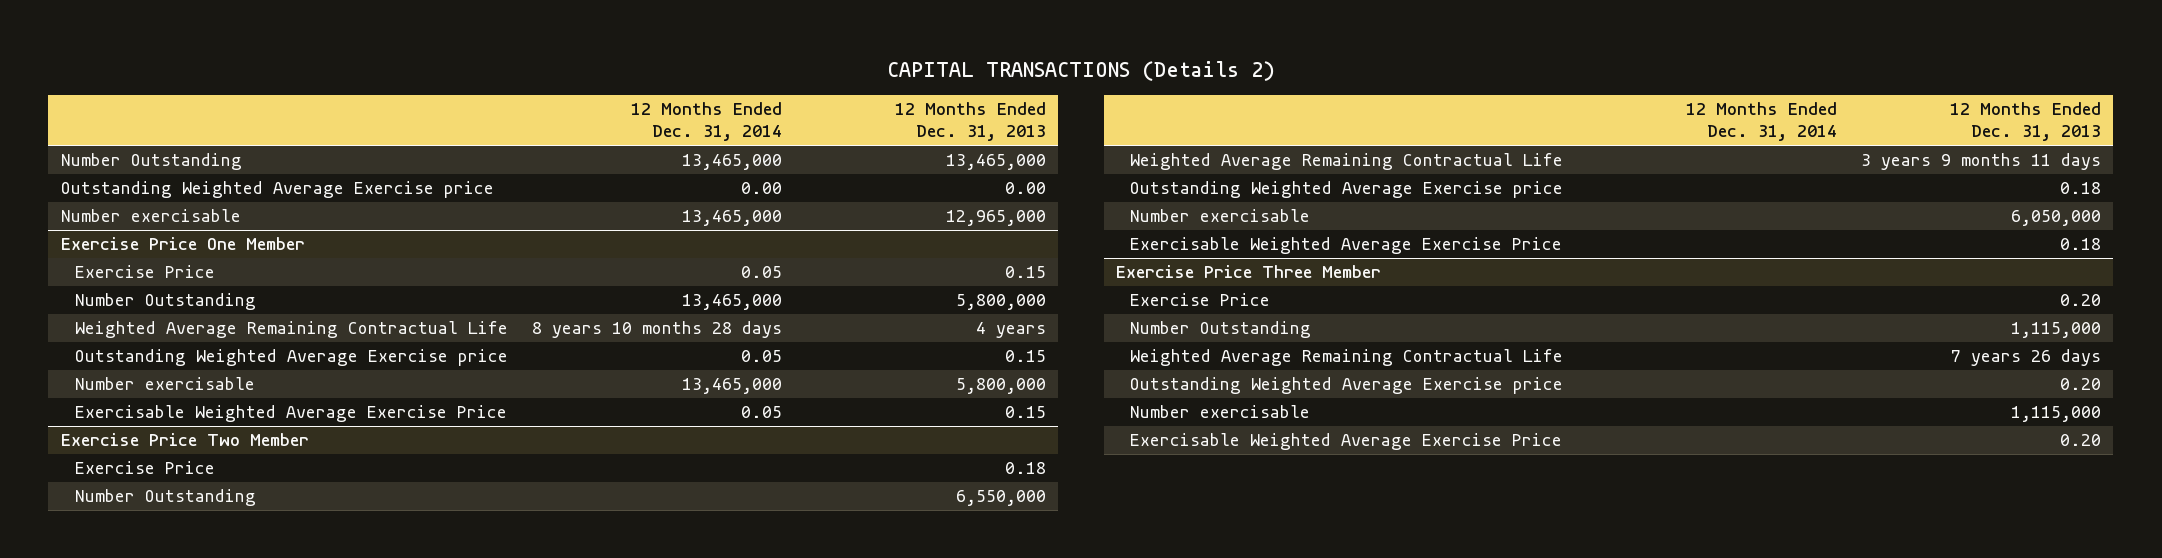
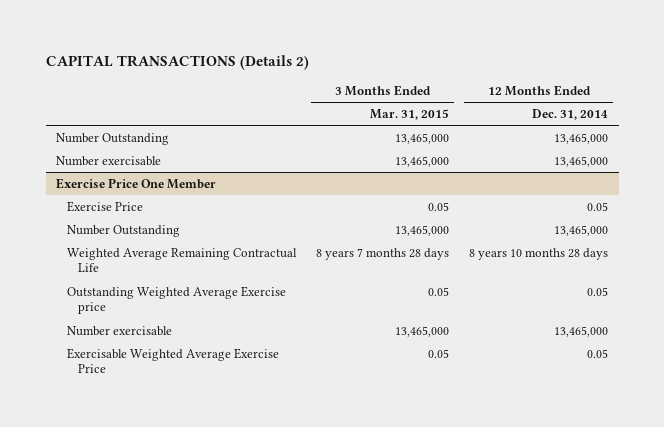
- | 12 Months Ended Dec. 31, 2014 | 12 Months Ended Dec. 31, 2013
+ | 3 Months Ended Mar. 31, 2015 | 12 Months Ended Dec. 31, 2014
- Outstanding Weighted Average Exercise price | 0.00 | 0.00
- Exercise Price Two Member
- Exercise Price | | 0.18
- Number Outstanding | | 6,550,000
- Weighted Average Remaining Contractual Life | | 3 years 9 months 11 days
- Outstanding Weighted Average Exercise price | | 0.18
- Number exercisable | | 6,050,000
- Exercisable Weighted Average Exercise Price | | 0.18
- Exercise Price Three Member
- Exercise Price | | 0.20
- Number Outstanding | | 1,115,000
- Weighted Average Remaining Contractual Life | | 7 years 26 days
- Outstanding Weighted Average Exercise price | | 0.20
- Number exercisable | | 1,115,000
- Exercisable Weighted Average Exercise Price | | 0.20

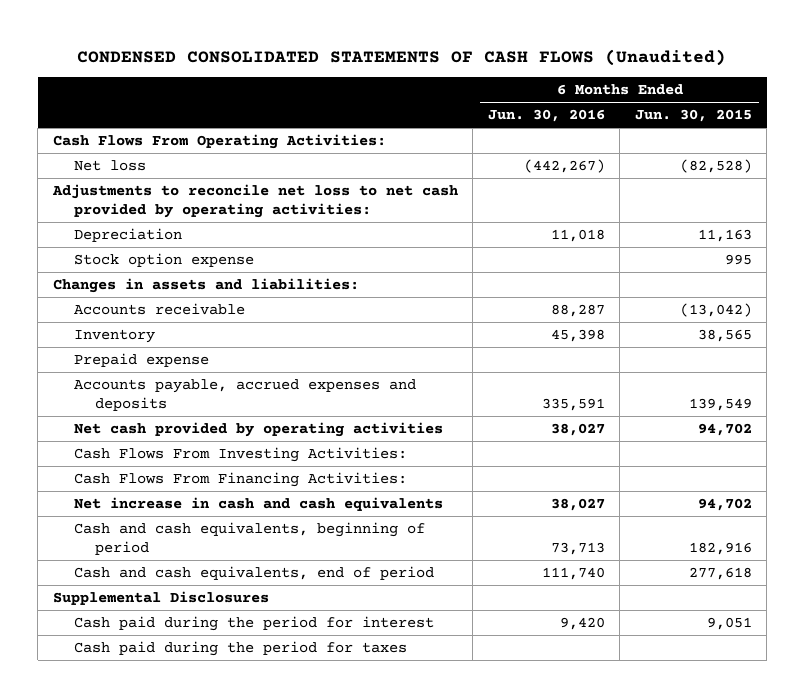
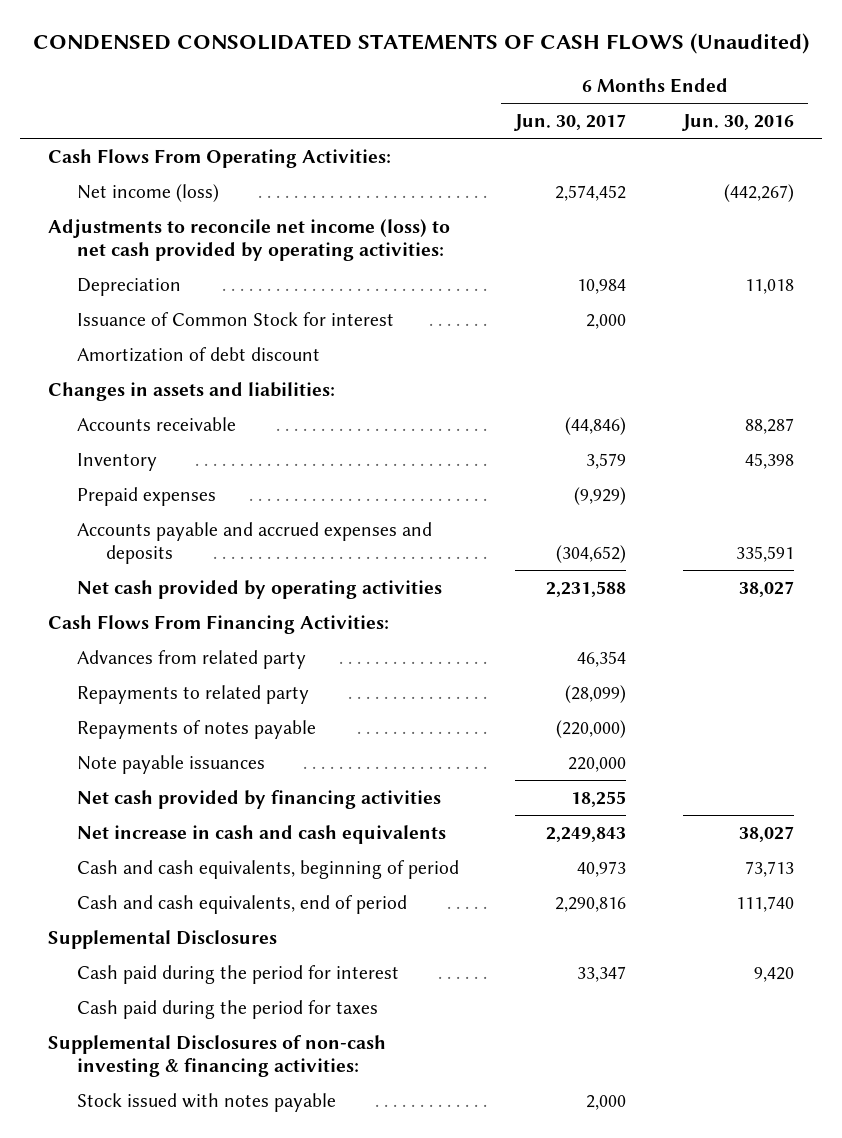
- | 6 Months Ended Jun. 30, 2016 | 6 Months Ended Jun. 30, 2015
+ | 6 Months Ended Jun. 30, 2017 | 6 Months Ended Jun. 30, 2016
- Net loss | (442,267) | (82,528)
- Adjustments to reconcile net loss to net cash provided by operating activities:
+ Net income (loss) | 2,574,452 | (442,267)
+ Adjustments to reconcile net income (loss) to net cash provided by operating activities:
- Stock option expense | | 995
+ Issuance of Common Stock for interest | 2,000 |
+ Amortization of debt discount
- Prepaid expense
- Accounts payable, accrued expenses and deposits | 335,591 | 139,549
+ Prepaid expenses | (9,929) |
+ Accounts payable and accrued expenses and deposits | (304,652) | 335,591
- Cash Flows From Investing Activities:
+ Advances from related party | 46,354 |
+ Repayments to related party | (28,099) |
+ Repayments of notes payable | (220,000) |
+ Note payable issuances | 220,000 |
+ Net cash provided by financing activities | 18,255 |
+ Supplemental Disclosures of non-cash investing & financing activities:
+ Stock issued with notes payable | 2,000 |

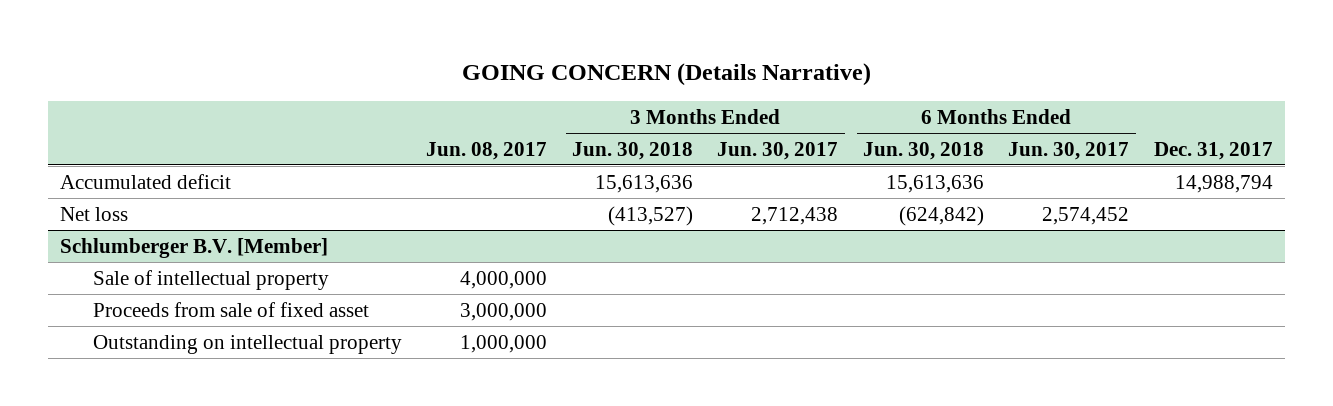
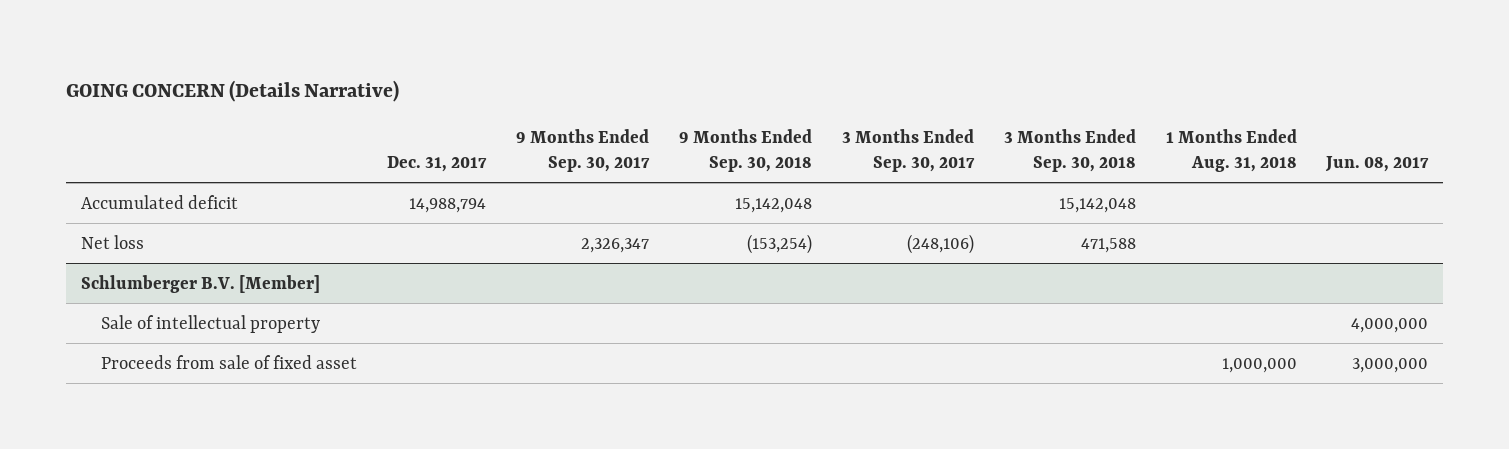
- | Jun. 08, 2017 | 3 Months Ended Jun. 30, 2018 | 3 Months Ended Jun. 30, 2017 | 6 Months Ended Jun. 30, 2018 | 6 Months Ended Jun. 30, 2017 | Dec. 31, 2017
+ | Dec. 31, 2017 | 9 Months Ended Sep. 30, 2017 | 9 Months Ended Sep. 30, 2018 | 3 Months Ended Sep. 30, 2017 | 3 Months Ended Sep. 30, 2018 | 1 Months Ended Aug. 31, 2018 | Jun. 08, 2017
@ Schlumberger B.V. [Member]
- Outstanding on intellectual property | 1,000,000 | | | | |

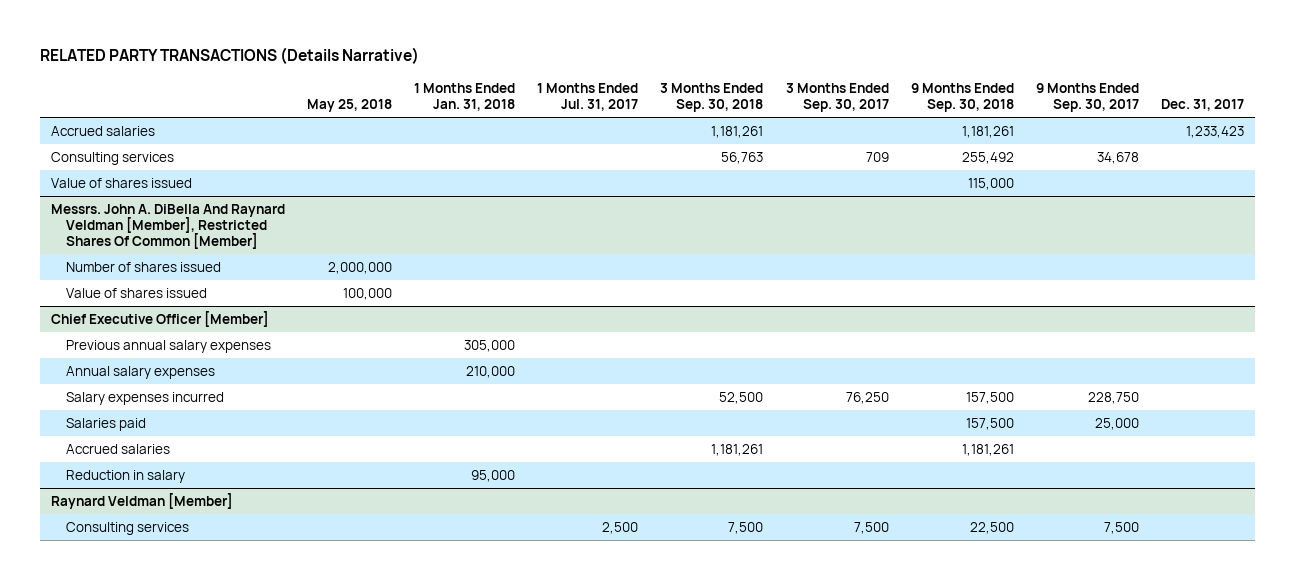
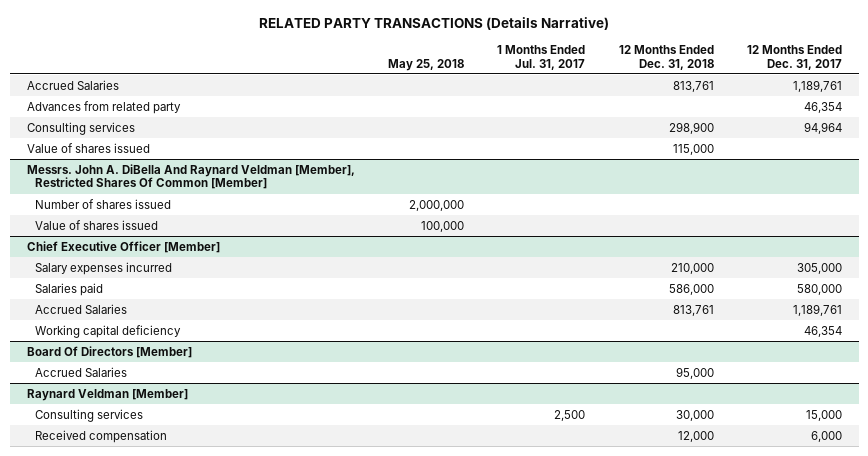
- | May 25, 2018 | 1 Months Ended Jan. 31, 2018 | 1 Months Ended Jul. 31, 2017 | 3 Months Ended Sep. 30, 2018 | 3 Months Ended Sep. 30, 2017 | 9 Months Ended Sep. 30, 2018 | 9 Months Ended Sep. 30, 2017 | Dec. 31, 2017
+ | May 25, 2018 | 1 Months Ended Jul. 31, 2017 | 12 Months Ended Dec. 31, 2018 | 12 Months Ended Dec. 31, 2017
- Accrued salaries | | | | 1,181,261 | | 1,181,261 | | 1,233,423
+ Accrued Salaries | | | 813,761 | 1,189,761
+ Advances from related party | | | | 46,354
@ Chief Executive Officer [Member]
- Previous annual salary expenses | | 305,000 | | | | | |
- Annual salary expenses | | 210,000 | | | | | |
- Accrued salaries | | | | 1,181,261 | | 1,181,261 | |
- Reduction in salary | | 95,000 | | | | | |
+ Accrued Salaries | | | 813,761 | 1,189,761
+ Working capital deficiency | | | | 46,354
+ Board Of Directors [Member]
+ Accrued Salaries | | | 95,000 |
@ Raynard Veldman [Member]
+ Received compensation | | | 12,000 | 6,000

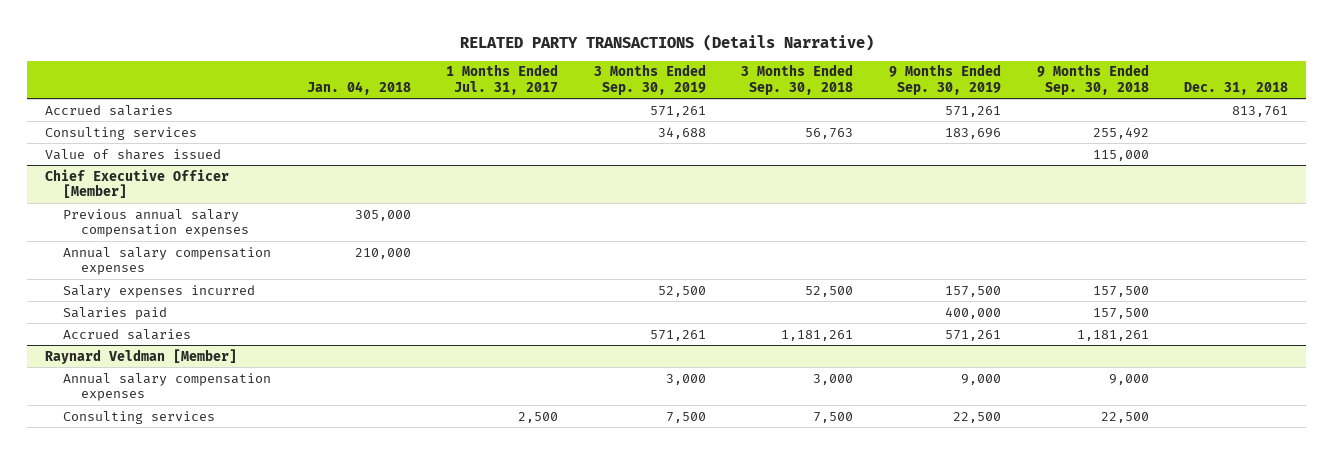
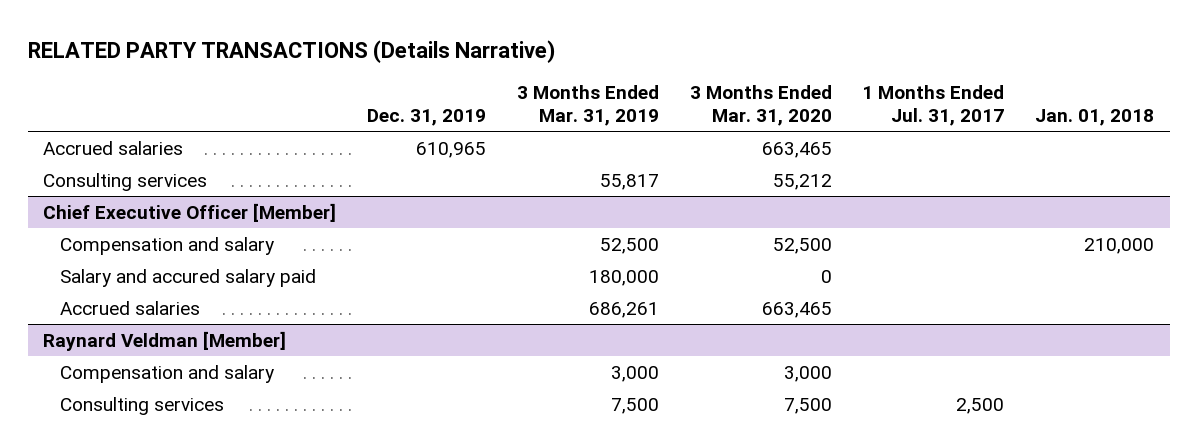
- | Jan. 04, 2018 | 1 Months Ended Jul. 31, 2017 | 3 Months Ended Sep. 30, 2019 | 3 Months Ended Sep. 30, 2018 | 9 Months Ended Sep. 30, 2019 | 9 Months Ended Sep. 30, 2018 | Dec. 31, 2018
+ | Dec. 31, 2019 | 3 Months Ended Mar. 31, 2019 | 3 Months Ended Mar. 31, 2020 | 1 Months Ended Jul. 31, 2017 | Jan. 01, 2018
- Value of shares issued | | | | | | 115,000 |
@ Chief Executive Officer [Member]
- Previous annual salary compensation expenses | 305,000 | | | | | |
- Annual salary compensation expenses | 210,000 | | | | | |
- Salary expenses incurred | | | 52,500 | 52,500 | 157,500 | 157,500 |
- Salaries paid | | | | | 400,000 | 157,500 |
+ Compensation and salary | | 52,500 | 52,500 | | 210,000
+ Salary and accured salary paid | | 180,000 | 0 | |
@ Raynard Veldman [Member]
- Annual salary compensation expenses | | | 3,000 | 3,000 | 9,000 | 9,000 |
+ Compensation and salary | | 3,000 | 3,000 | |

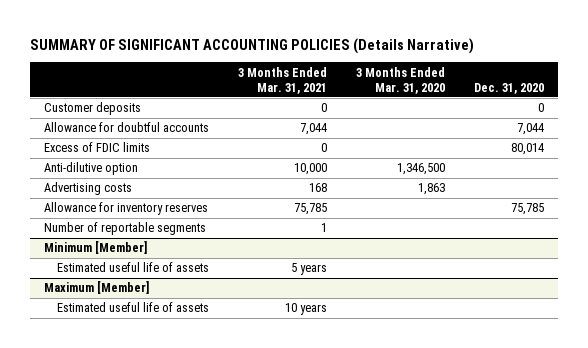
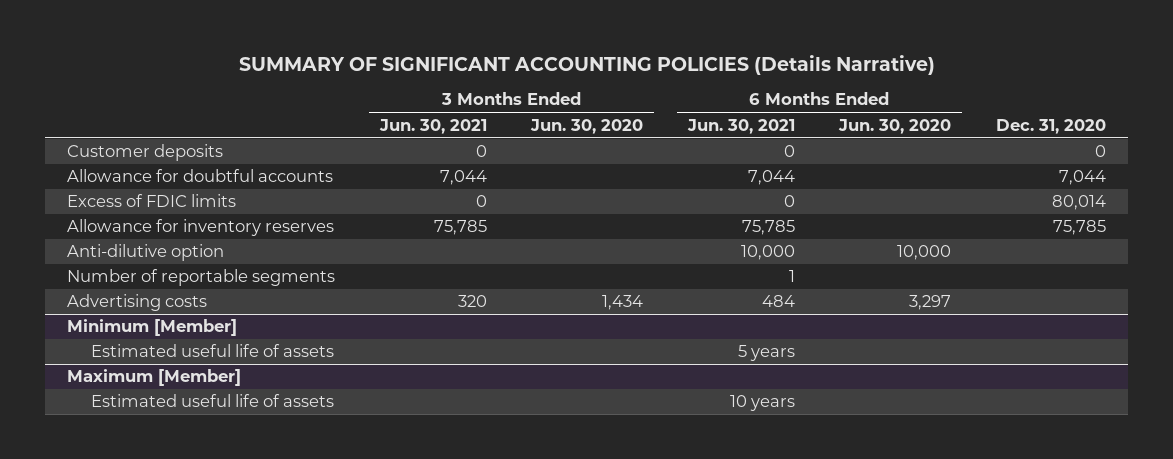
- | 3 Months Ended Mar. 31, 2021 | 3 Months Ended Mar. 31, 2020 | Dec. 31, 2020
+ | 3 Months Ended Jun. 30, 2021 | 3 Months Ended Jun. 30, 2020 | 6 Months Ended Jun. 30, 2021 | 6 Months Ended Jun. 30, 2020 | Dec. 31, 2020
moved down: Anti-dilutive option | | | 10,000 | 10,000 |
moved down: Advertising costs | 320 | 1,434 | 484 | 3,297 |

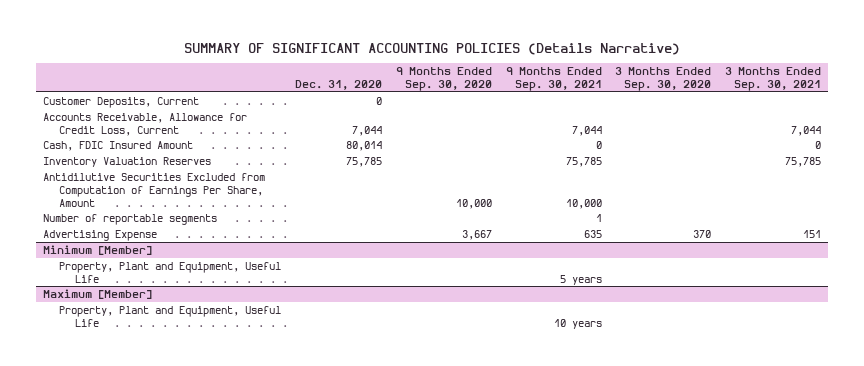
- | 3 Months Ended Jun. 30, 2021 | 3 Months Ended Jun. 30, 2020 | 6 Months Ended Jun. 30, 2021 | 6 Months Ended Jun. 30, 2020 | Dec. 31, 2020
+ | Dec. 31, 2020 | 9 Months Ended Sep. 30, 2020 | 9 Months Ended Sep. 30, 2021 | 3 Months Ended Sep. 30, 2020 | 3 Months Ended Sep. 30, 2021
- Customer deposits | 0 | | 0 | | 0
- Allowance for doubtful accounts | 7,044 | | 7,044 | | 7,044
- Excess of FDIC limits | 0 | | 0 | | 80,014
- Allowance for inventory reserves | 75,785 | | 75,785 | | 75,785
- Anti-dilutive option | | | 10,000 | 10,000 |
+ Customer Deposits, Current | 0 | | | |
+ Accounts Receivable, Allowance for Credit Loss, Current | 7,044 | | 7,044 | | 7,044
+ Cash, FDIC Insured Amount | 80,014 | | 0 | | 0
+ Inventory Valuation Reserves | 75,785 | | 75,785 | | 75,785
+ Antidilutive Securities Excluded from Computation of Earnings Per Share, Amount | | 10,000 | 10,000 | |
- Advertising costs | 320 | 1,434 | 484 | 3,297 |
+ Advertising Expense | | 3,667 | 635 | 370 | 151
@ Minimum [Member]
- Estimated useful life of assets | | | 5 years | |
+ Property, Plant and Equipment, Useful Life | | | 5 years | |
@ Maximum [Member]
- Estimated useful life of assets | | | 10 years | |
+ Property, Plant and Equipment, Useful Life | | | 10 years | |

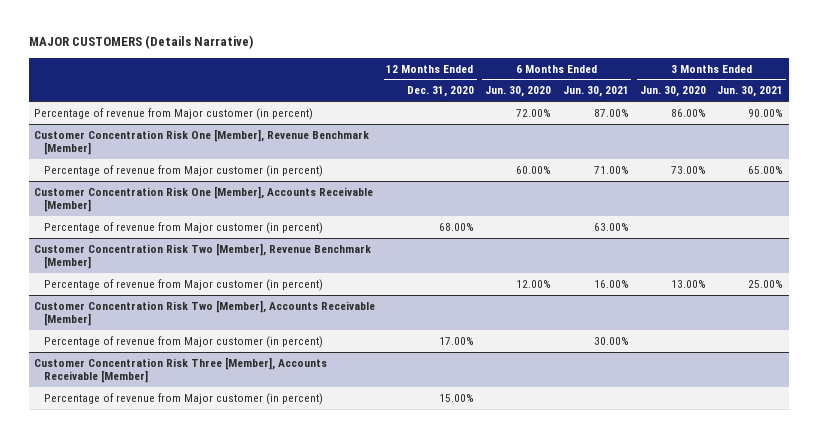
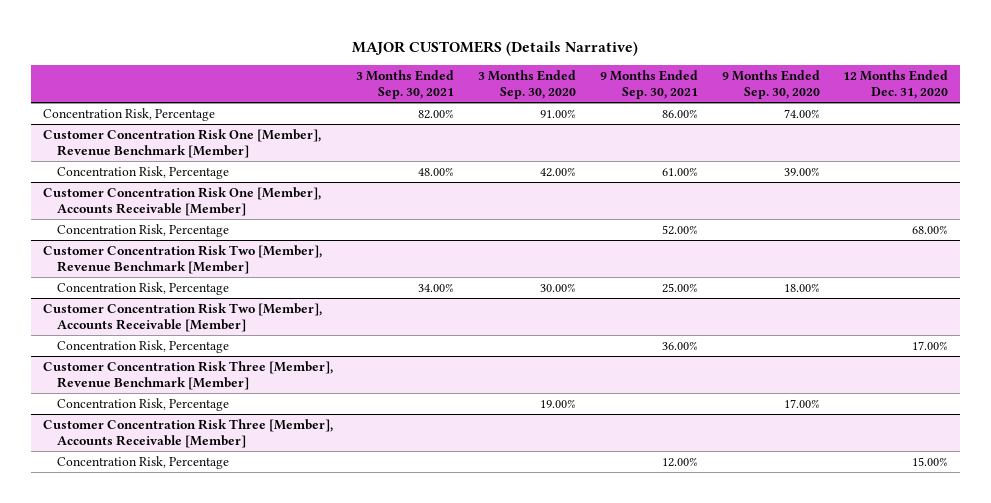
- | 12 Months Ended Dec. 31, 2020 | 6 Months Ended Jun. 30, 2020 | 6 Months Ended Jun. 30, 2021 | 3 Months Ended Jun. 30, 2020 | 3 Months Ended Jun. 30, 2021
+ | 3 Months Ended Sep. 30, 2021 | 3 Months Ended Sep. 30, 2020 | 9 Months Ended Sep. 30, 2021 | 9 Months Ended Sep. 30, 2020 | 12 Months Ended Dec. 31, 2020
- Percentage of revenue from Major customer (in percent) | | 72.00% | 87.00% | 86.00% | 90.00%
+ Concentration Risk, Percentage | 82.00% | 91.00% | 86.00% | 74.00% |
@ Customer Concentration Risk One [Member], Revenue Benchmark [Member]
- Percentage of revenue from Major customer (in percent) | | 60.00% | 71.00% | 73.00% | 65.00%
+ Concentration Risk, Percentage | 48.00% | 42.00% | 61.00% | 39.00% |
@ Customer Concentration Risk One [Member], Accounts Receivable [Member]
- Percentage of revenue from Major customer (in percent) | 68.00% | | 63.00% | |
+ Concentration Risk, Percentage | | | 52.00% | | 68.00%
@ Customer Concentration Risk Two [Member], Revenue Benchmark [Member]
- Percentage of revenue from Major customer (in percent) | | 12.00% | 16.00% | 13.00% | 25.00%
+ Concentration Risk, Percentage | 34.00% | 30.00% | 25.00% | 18.00% |
@ Customer Concentration Risk Two [Member], Accounts Receivable [Member]
- Percentage of revenue from Major customer (in percent) | 17.00% | | 30.00% | |
+ Concentration Risk, Percentage | | | 36.00% | | 17.00%
+ Customer Concentration Risk Three [Member], Revenue Benchmark [Member]
+ Concentration Risk, Percentage | | 19.00% | | 17.00% |
@ Customer Concentration Risk Three [Member], Accounts Receivable [Member]
- Percentage of revenue from Major customer (in percent) | 15.00% | | | |
+ Concentration Risk, Percentage | | | 12.00% | | 15.00%

